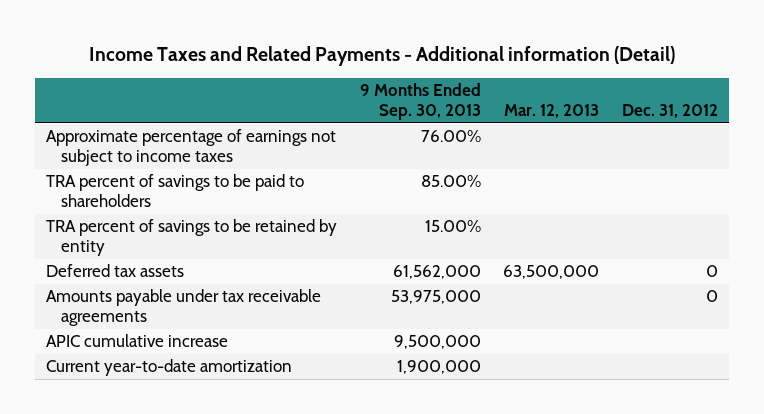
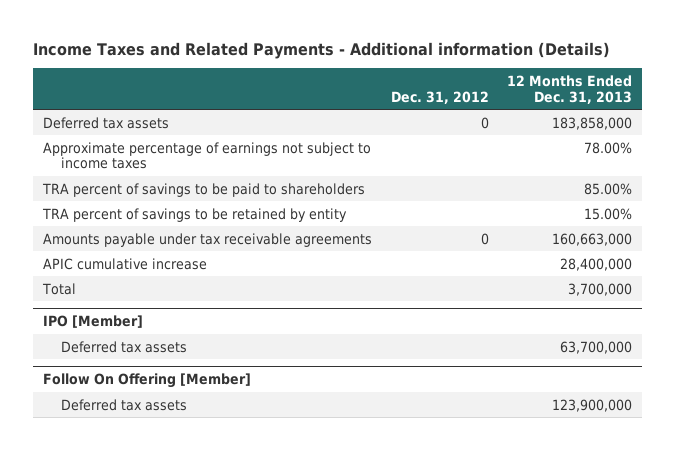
- Income Taxes and Related Payments - Additional information (Detail)
+ Income Taxes and Related Payments - Additional information (Details)
- | 9 Months Ended Sep. 30, 2013 | Mar. 12, 2013 | Dec. 31, 2012
+ | Dec. 31, 2012 | 12 Months Ended Dec. 31, 2013
moved up: Deferred tax assets | 0 | 183,858,000
- Current year-to-date amortization | 1,900,000 | |
+ Total | | 3,700,000
+ IPO [Member]
+ Deferred tax assets | | 63,700,000
+ Follow On Offering [Member]
+ Deferred tax assets | | 123,900,000

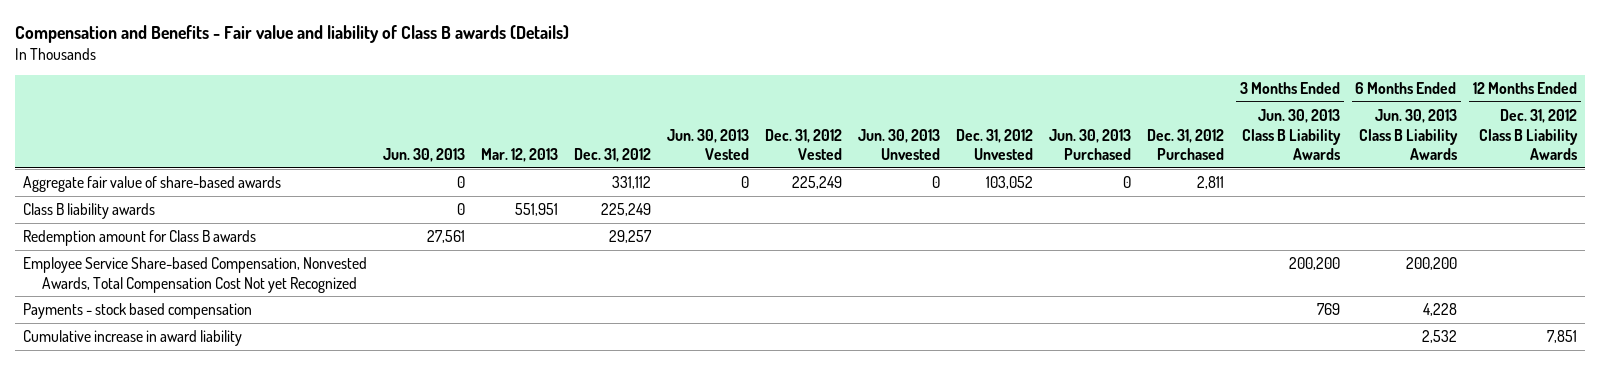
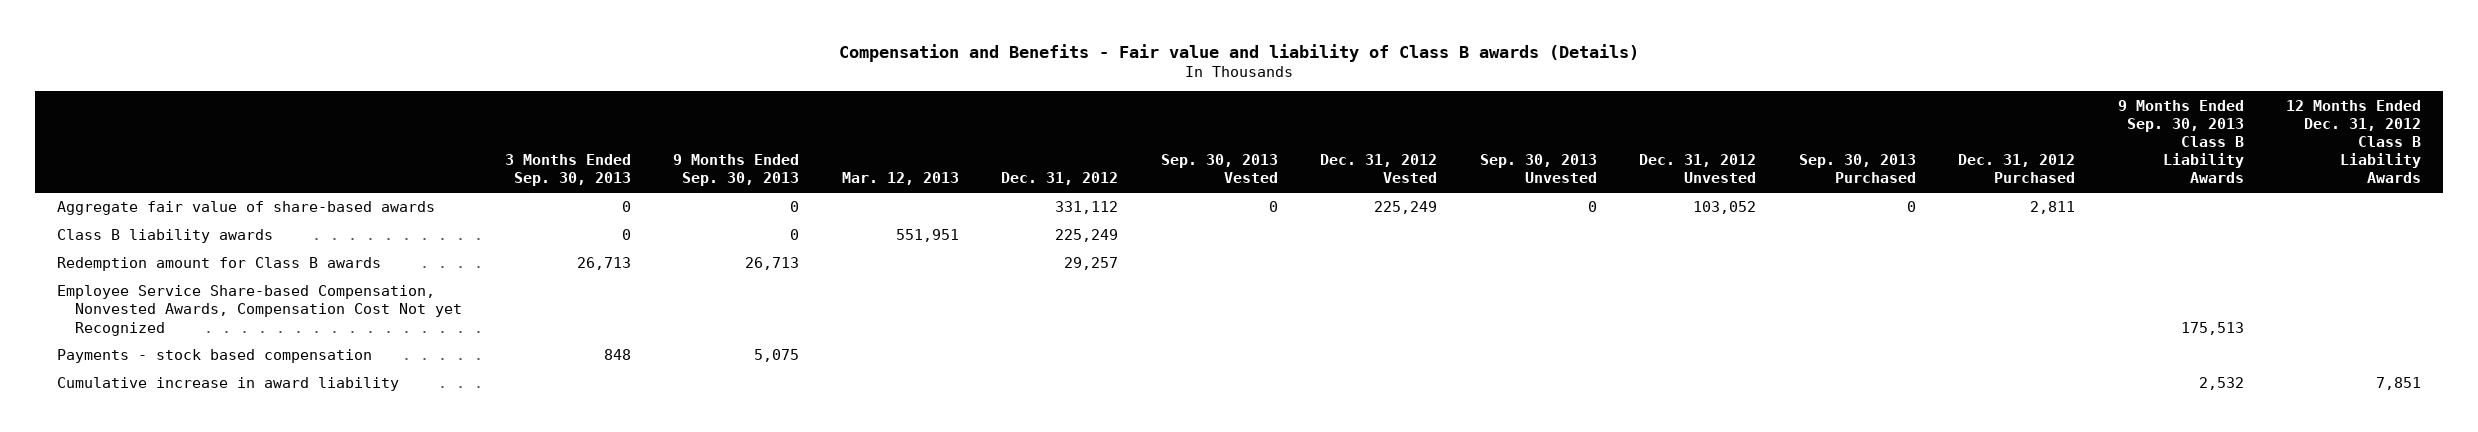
- | Jun. 30, 2013 | Mar. 12, 2013 | Dec. 31, 2012 | Jun. 30, 2013 Vested | Dec. 31, 2012 Vested | Jun. 30, 2013 Unvested | Dec. 31, 2012 Unvested | Jun. 30, 2013 Purchased | Dec. 31, 2012 Purchased | 3 Months Ended Jun. 30, 2013 Class B Liability Awards | 6 Months Ended Jun. 30, 2013 Class B Liability Awards | 12 Months Ended Dec. 31, 2012 Class B Liability Awards
+ | 3 Months Ended Sep. 30, 2013 | 9 Months Ended Sep. 30, 2013 | Mar. 12, 2013 | Dec. 31, 2012 | Sep. 30, 2013 Vested | Dec. 31, 2012 Vested | Sep. 30, 2013 Unvested | Dec. 31, 2012 Unvested | Sep. 30, 2013 Purchased | Dec. 31, 2012 Purchased | 9 Months Ended Sep. 30, 2013 Class B Liability Awards | 12 Months Ended Dec. 31, 2012 Class B Liability Awards
- Employee Service Share-based Compensation, Nonvested Awards, Total Compensation Cost Not yet Recognized | | | | | | | | | | 200,200 | 200,200 |
+ Employee Service Share-based Compensation, Nonvested Awards, Compensation Cost Not yet Recognized | | | | | | | | | | | 175,513 |

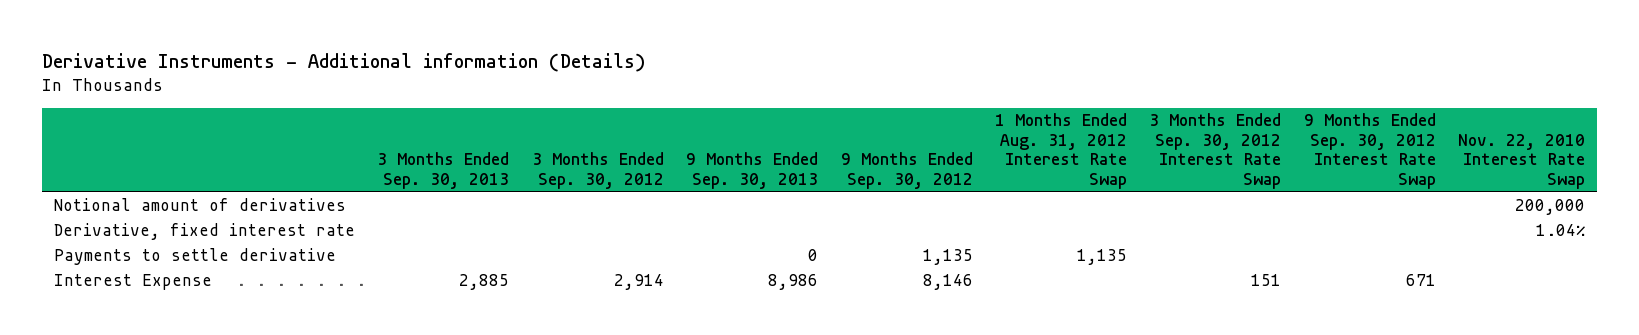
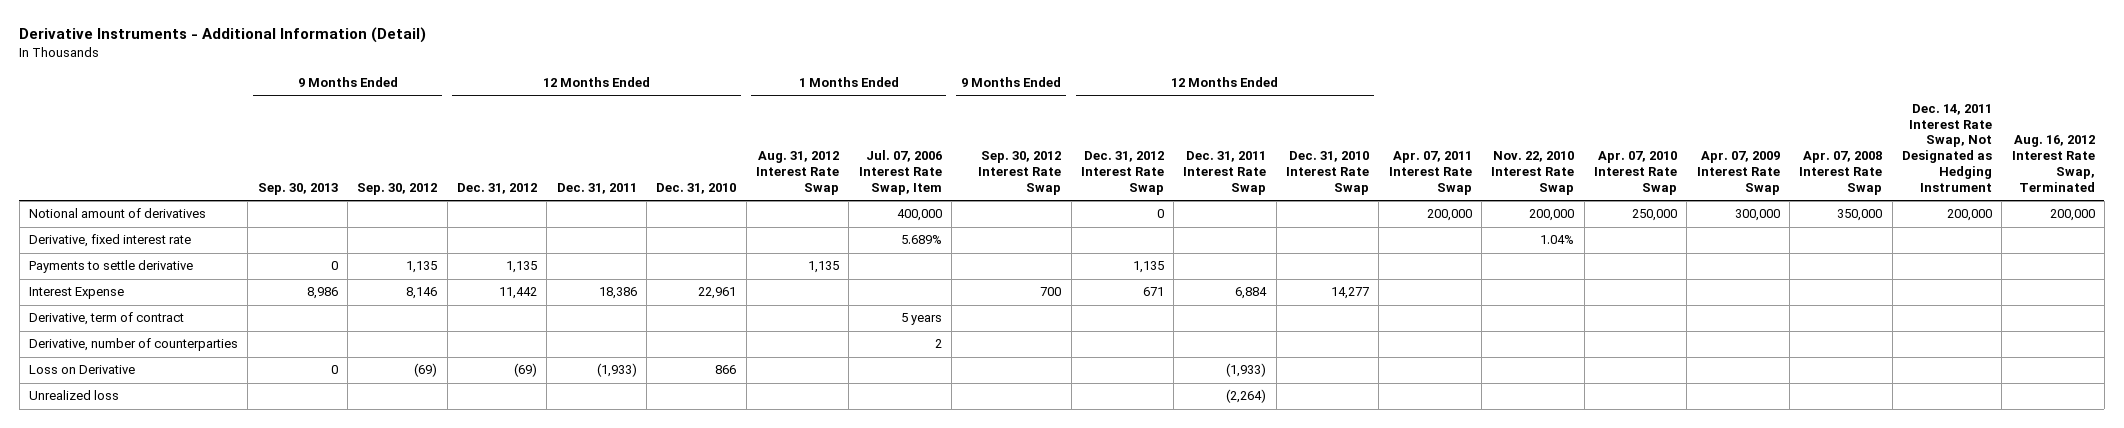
- Derivative Instruments - Additional information (Details)
+ Derivative Instruments - Additional Information (Detail)
- | 3 Months Ended Sep. 30, 2013 | 3 Months Ended Sep. 30, 2012 | 9 Months Ended Sep. 30, 2013 | 9 Months Ended Sep. 30, 2012 | 1 Months Ended Aug. 31, 2012 Interest Rate Swap | 3 Months Ended Sep. 30, 2012 Interest Rate Swap | 9 Months Ended Sep. 30, 2012 Interest Rate Swap | Nov. 22, 2010 Interest Rate Swap
+ | 9 Months Ended Sep. 30, 2013 | 9 Months Ended Sep. 30, 2012 | 12 Months Ended Dec. 31, 2012 | 12 Months Ended Dec. 31, 2011 | 12 Months Ended Dec. 31, 2010 | 1 Months Ended Aug. 31, 2012 Interest Rate Swap | 1 Months Ended Jul. 07, 2006 Interest Rate Swap, Item | 9 Months Ended Sep. 30, 2012 Interest Rate Swap | 12 Months Ended Dec. 31, 2012 Interest Rate Swap | 12 Months Ended Dec. 31, 2011 Interest Rate Swap | 12 Months Ended Dec. 31, 2010 Interest Rate Swap | Apr. 07, 2011 Interest Rate Swap | Nov. 22, 2010 Interest Rate Swap | Apr. 07, 2010 Interest Rate Swap | Apr. 07, 2009 Interest Rate Swap | Apr. 07, 2008 Interest Rate Swap | Dec. 14, 2011 Interest Rate Swap, Not Designated as Hedging Instrument | Aug. 16, 2012 Interest Rate Swap, Terminated
- Interest Expense | 2,885 | 2,914 | 8,986 | 8,146 | | 151 | 671 |
+ Interest Expense | 8,986 | 8,146 | 11,442 | 18,386 | 22,961 | | | 700 | 671 | 6,884 | 14,277 | | | | | | |
+ Derivative, term of contract | | | | | | | 5 years | | | | | | | | | | |
+ Derivative, number of counterparties | | | | | | | 2 | | | | | | | | | | |
+ Loss on Derivative | 0 | (69) | (69) | (1,933) | 866 | | | | | (1,933) | | | | | | | |
+ Unrealized loss | | | | | | | | | | (2,264) | | | | | | | |

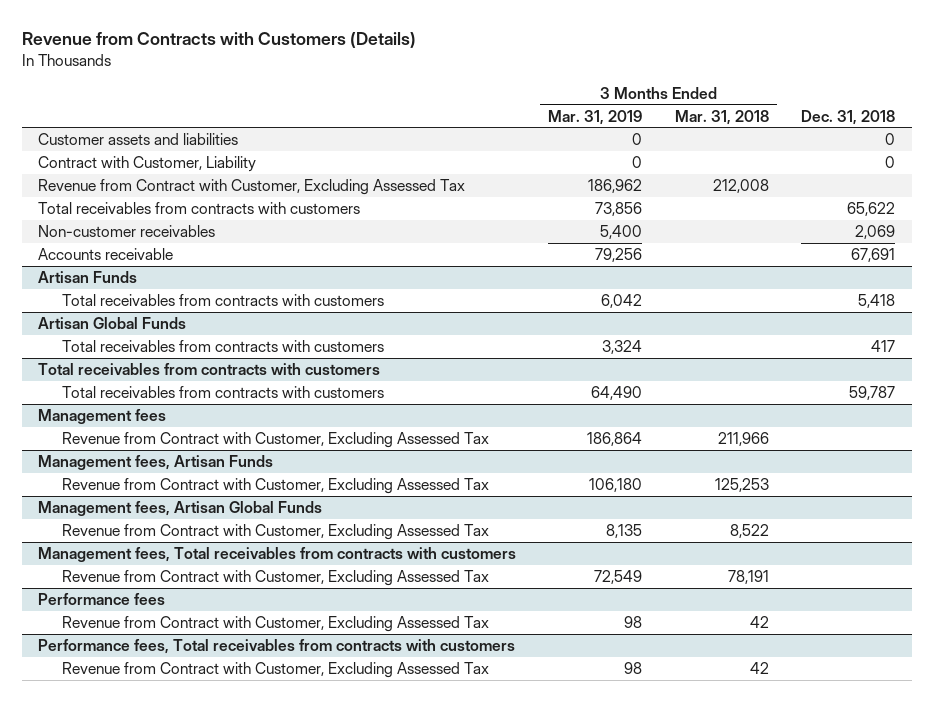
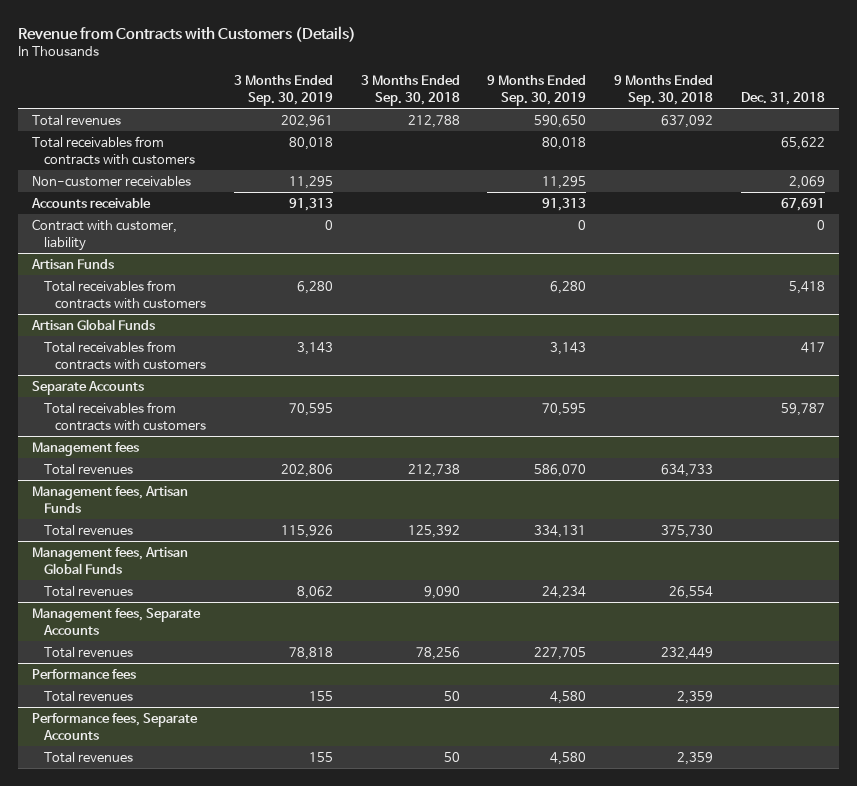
- | 3 Months Ended Mar. 31, 2019 | 3 Months Ended Mar. 31, 2018 | Dec. 31, 2018
+ | 3 Months Ended Sep. 30, 2019 | 3 Months Ended Sep. 30, 2018 | 9 Months Ended Sep. 30, 2019 | 9 Months Ended Sep. 30, 2018 | Dec. 31, 2018
- Customer assets and liabilities | 0 | | 0
- Contract with Customer, Liability | 0 | | 0
- Revenue from Contract with Customer, Excluding Assessed Tax | 186,962 | 212,008 |
+ Total revenues | 202,961 | 212,788 | 590,650 | 637,092 |
+ Contract with customer, liability | 0 | | 0 | | 0
- Total receivables from contracts with customers
+ Separate Accounts
@ Management fees
- Revenue from Contract with Customer, Excluding Assessed Tax | 186,864 | 211,966 |
+ Total revenues | 202,806 | 212,738 | 586,070 | 634,733 |
@ Management fees, Artisan Funds
- Revenue from Contract with Customer, Excluding Assessed Tax | 106,180 | 125,253 |
+ Total revenues | 115,926 | 125,392 | 334,131 | 375,730 |
@ Management fees, Artisan Global Funds
- Revenue from Contract with Customer, Excluding Assessed Tax | 8,135 | 8,522 |
- Management fees, Total receivables from contracts with customers
- Revenue from Contract with Customer, Excluding Assessed Tax | 72,549 | 78,191 |
@ Management fees, Artisan Global Funds
+ Total revenues | 8,062 | 9,090 | 24,234 | 26,554 |
+ Management fees, Separate Accounts
+ Total revenues | 78,818 | 78,256 | 227,705 | 232,449 |
@ Performance fees
- Revenue from Contract with Customer, Excluding Assessed Tax | 98 | 42 |
- Performance fees, Total receivables from contracts with customers
- Revenue from Contract with Customer, Excluding Assessed Tax | 98 | 42 |
@ Performance fees
+ Total revenues | 155 | 50 | 4,580 | 2,359 |
+ Performance fees, Separate Accounts
+ Total revenues | 155 | 50 | 4,580 | 2,359 |

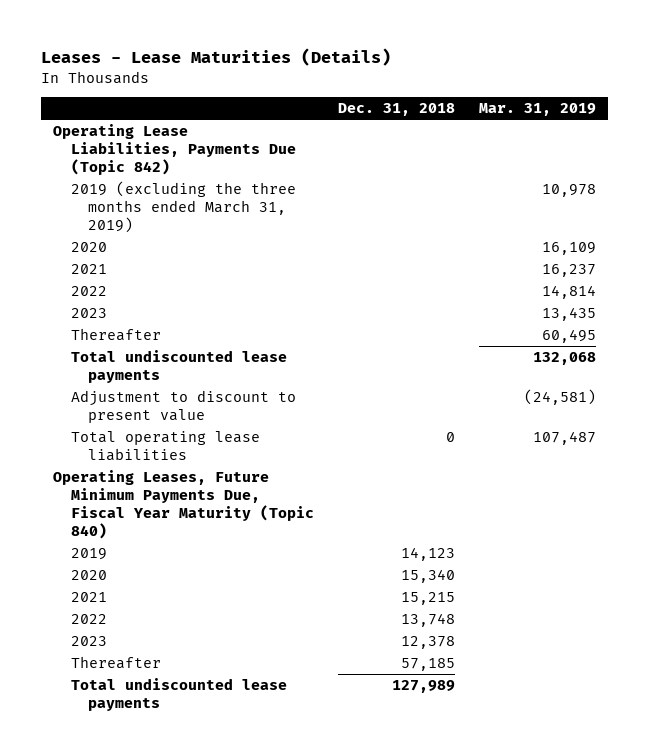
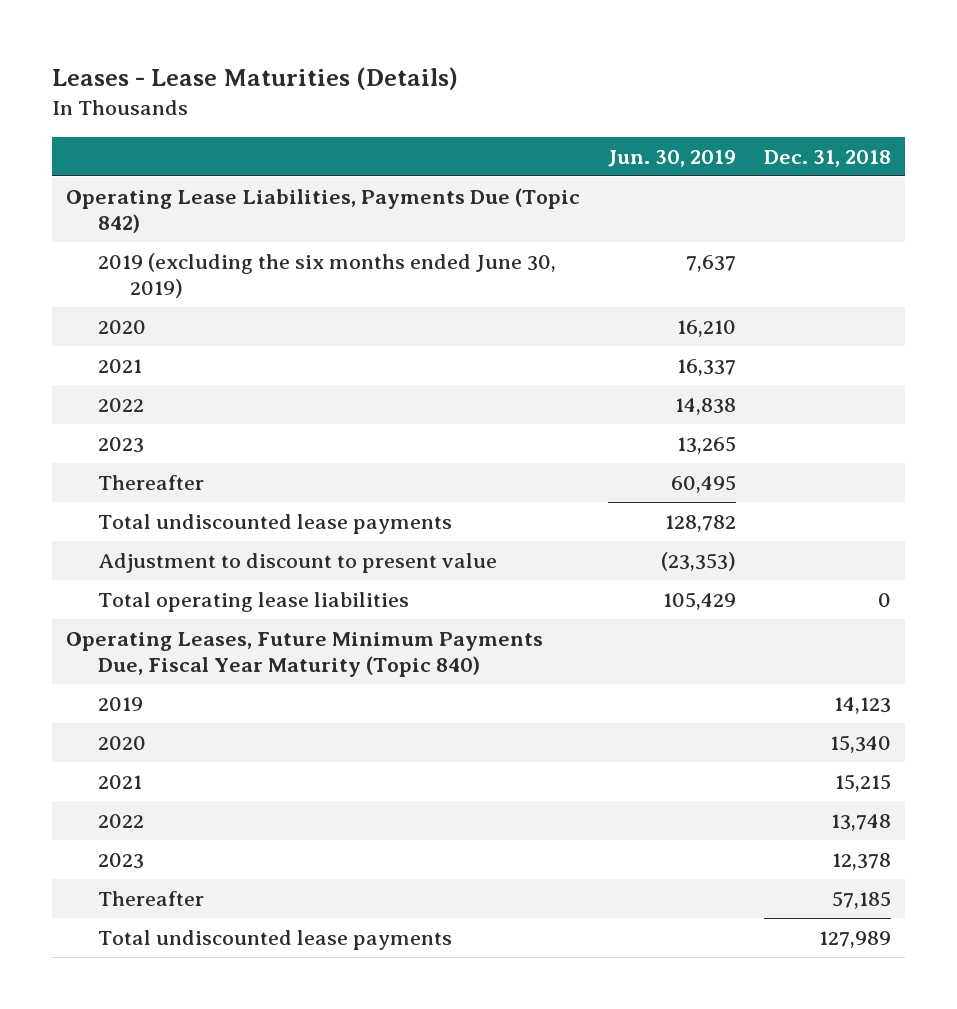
- | Dec. 31, 2018 | Mar. 31, 2019
+ | Jun. 30, 2019 | Dec. 31, 2018
- 2019 (excluding the three months ended March 31, 2019) | | 10,978
+ 2019 (excluding the six months ended June 30, 2019) | 7,637 |

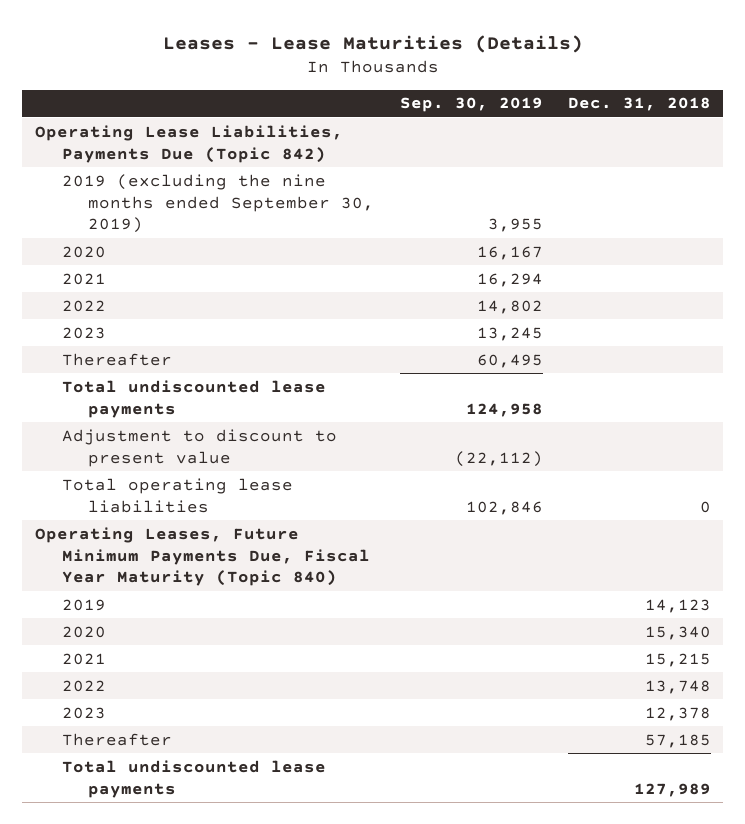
- | Jun. 30, 2019 | Dec. 31, 2018
+ | Sep. 30, 2019 | Dec. 31, 2018
- 2019 (excluding the six months ended June 30, 2019) | 7,637 |
+ 2019 (excluding the nine months ended September 30, 2019) | 3,955 |

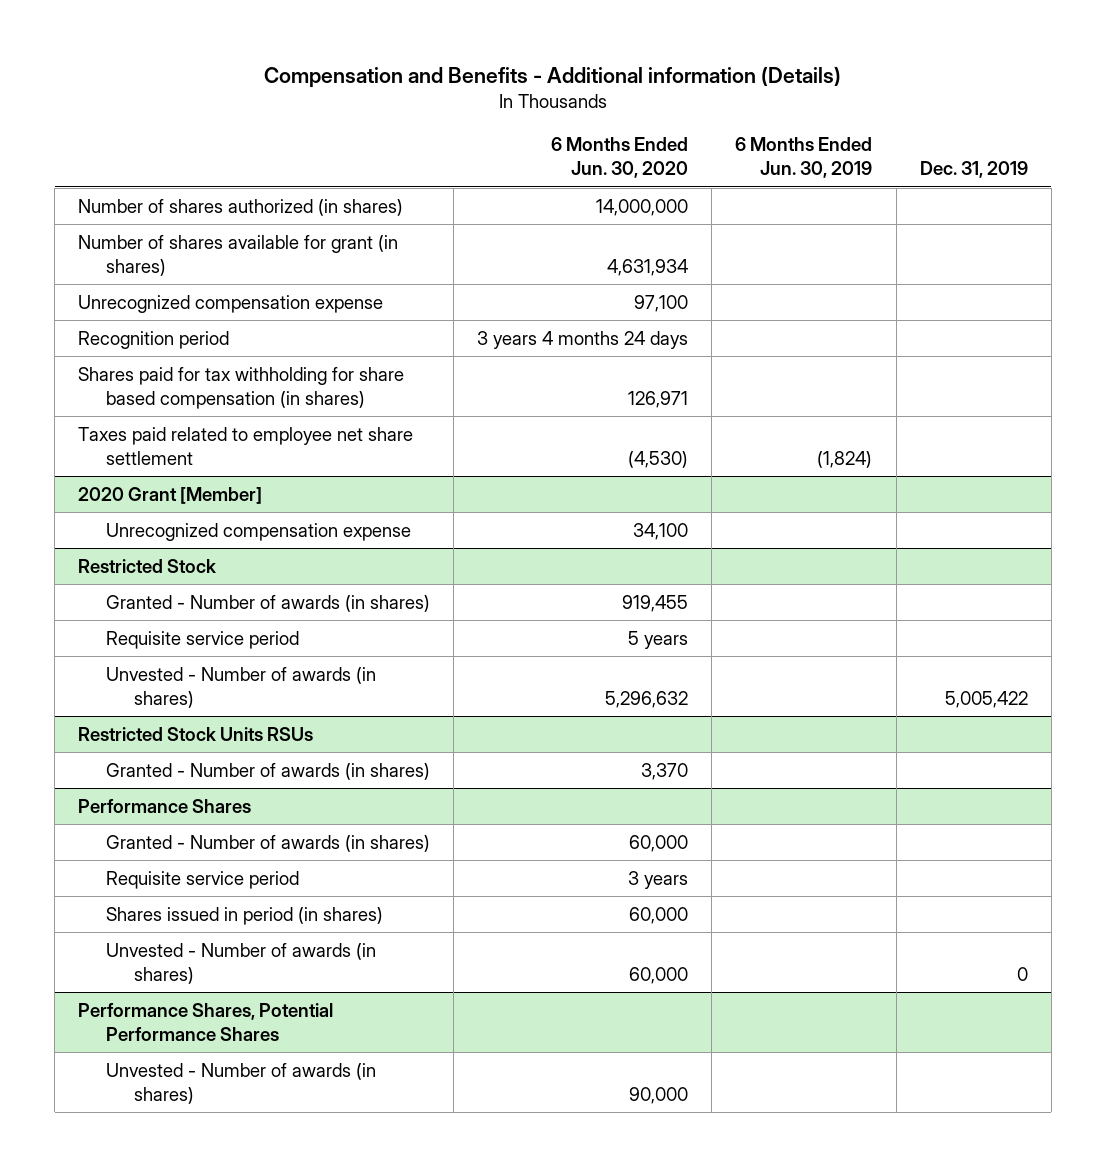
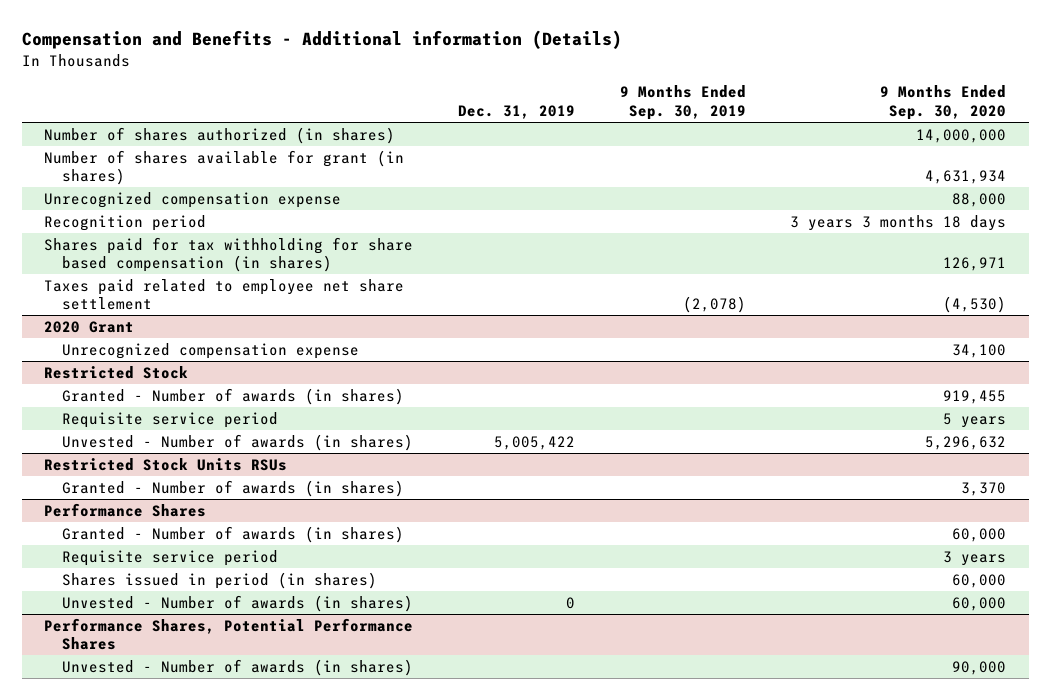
- | 6 Months Ended Jun. 30, 2020 | 6 Months Ended Jun. 30, 2019 | Dec. 31, 2019
+ | Dec. 31, 2019 | 9 Months Ended Sep. 30, 2019 | 9 Months Ended Sep. 30, 2020
- 2020 Grant [Member]
+ 2020 Grant

